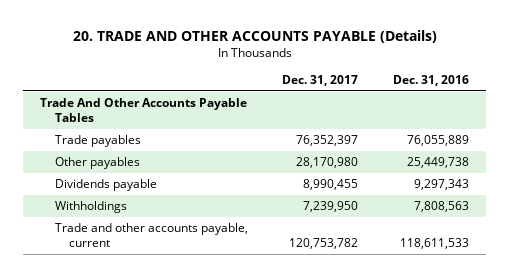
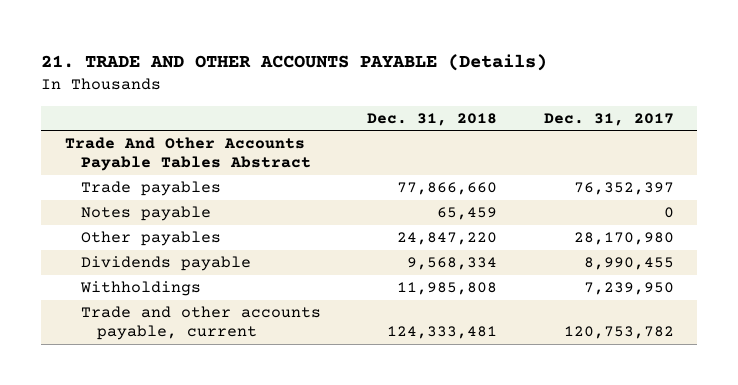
- 20. TRADE AND OTHER ACCOUNTS PAYABLE (Details)
+ 21. TRADE AND OTHER ACCOUNTS PAYABLE (Details)
- | Dec. 31, 2017 | Dec. 31, 2016
+ | Dec. 31, 2018 | Dec. 31, 2017
- Trade And Other Accounts Payable Tables
+ Trade And Other Accounts Payable Tables Abstract
+ Notes payable | 65,459 | 0

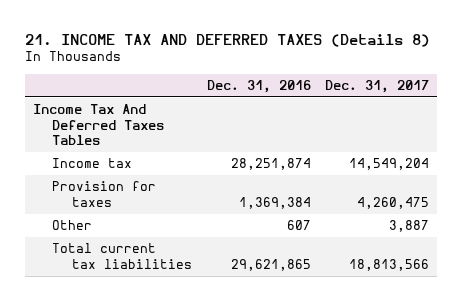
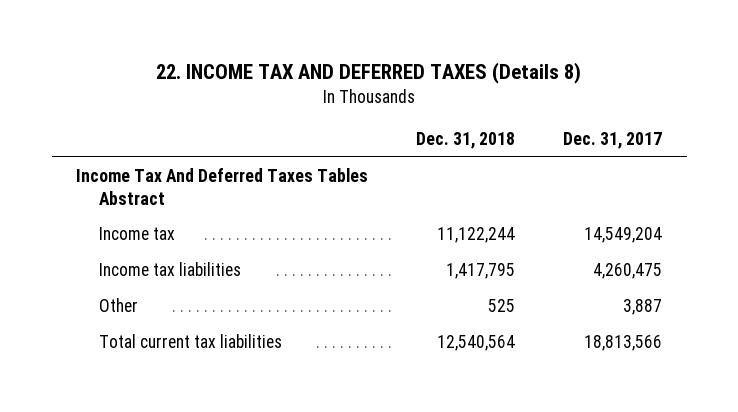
- 21. INCOME TAX AND DEFERRED TAXES (Details 8)
+ 22. INCOME TAX AND DEFERRED TAXES (Details 8)
- | Dec. 31, 2016 | Dec. 31, 2017
+ | Dec. 31, 2018 | Dec. 31, 2017
- Income Tax And Deferred Taxes Tables
+ Income Tax And Deferred Taxes Tables Abstract
- Provision for taxes | 1,369,384 | 4,260,475
+ Income tax liabilities | 1,417,795 | 4,260,475

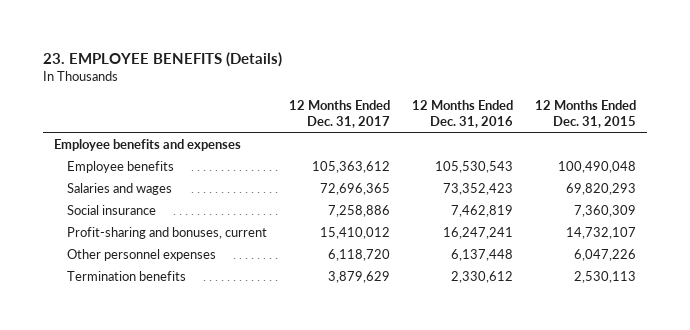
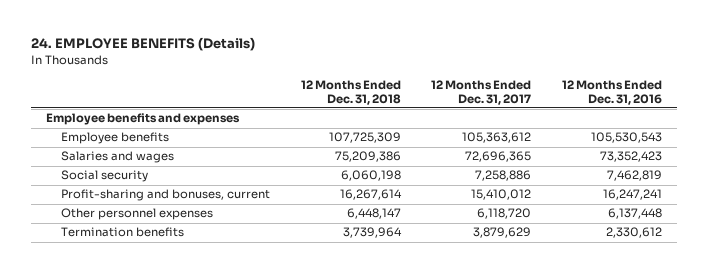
- 23. EMPLOYEE BENEFITS (Details)
+ 24. EMPLOYEE BENEFITS (Details)
- | 12 Months Ended Dec. 31, 2017 | 12 Months Ended Dec. 31, 2016 | 12 Months Ended Dec. 31, 2015
+ | 12 Months Ended Dec. 31, 2018 | 12 Months Ended Dec. 31, 2017 | 12 Months Ended Dec. 31, 2016
- Social insurance | 7,258,886 | 7,462,819 | 7,360,309
+ Social security | 6,060,198 | 7,258,886 | 7,462,819

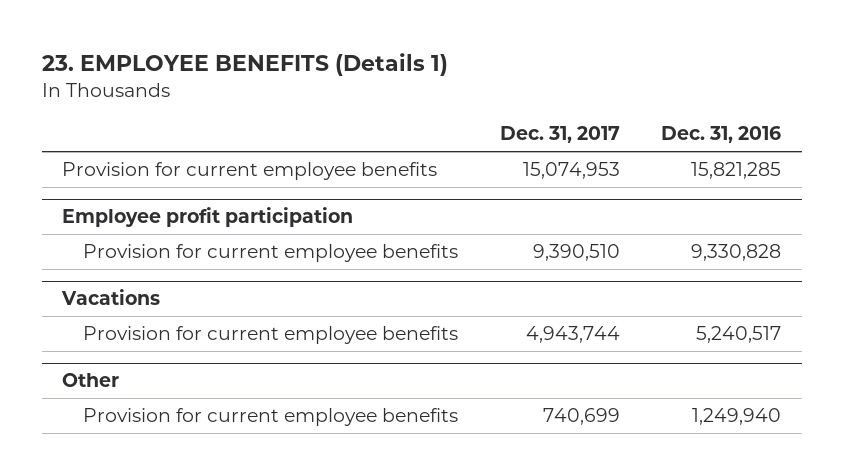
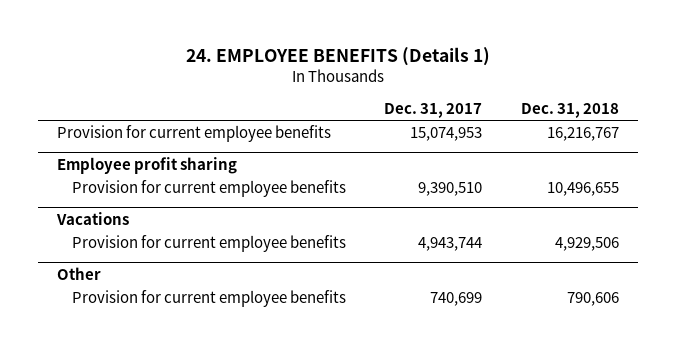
- 23. EMPLOYEE BENEFITS (Details 1)
+ 24. EMPLOYEE BENEFITS (Details 1)
- | Dec. 31, 2017 | Dec. 31, 2016
+ | Dec. 31, 2017 | Dec. 31, 2018
- Employee profit participation
+ Employee profit sharing

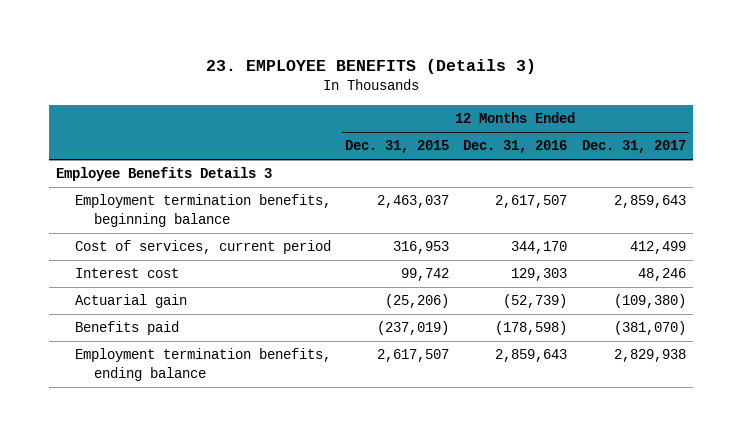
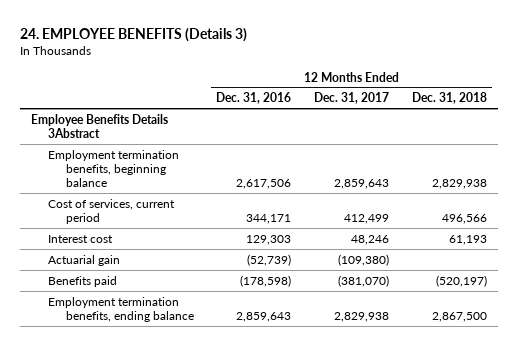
- 23. EMPLOYEE BENEFITS (Details 3)
+ 24. EMPLOYEE BENEFITS (Details 3)
- | 12 Months Ended Dec. 31, 2015 | 12 Months Ended Dec. 31, 2016 | 12 Months Ended Dec. 31, 2017
+ | 12 Months Ended Dec. 31, 2016 | 12 Months Ended Dec. 31, 2017 | 12 Months Ended Dec. 31, 2018
- Employee Benefits Details 3
- Employment termination benefits, beginning balance | 2,463,037 | 2,617,507 | 2,859,643
- Cost of services, current period | 316,953 | 344,170 | 412,499
+ Employee Benefits Details 3Abstract
+ Employment termination benefits, beginning balance | 2,617,506 | 2,859,643 | 2,829,938
+ Cost of services, current period | 344,171 | 412,499 | 496,566

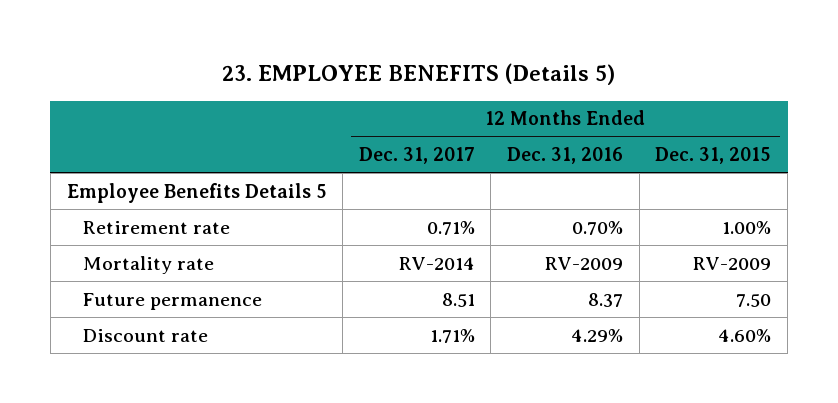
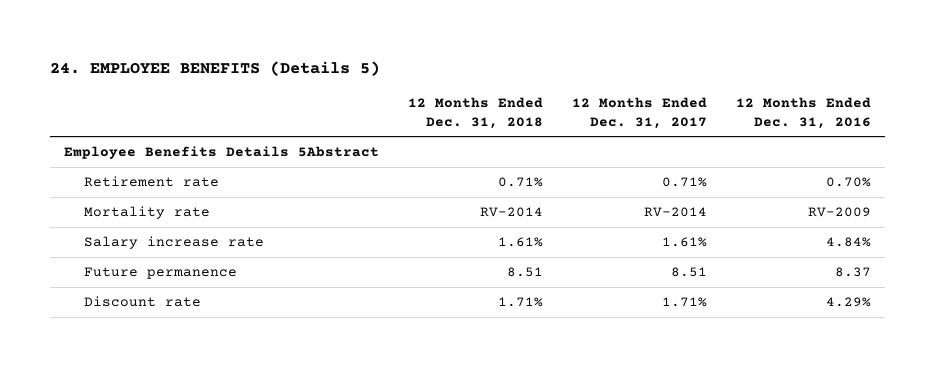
- 23. EMPLOYEE BENEFITS (Details 5)
+ 24. EMPLOYEE BENEFITS (Details 5)
- | 12 Months Ended Dec. 31, 2017 | 12 Months Ended Dec. 31, 2016 | 12 Months Ended Dec. 31, 2015
+ | 12 Months Ended Dec. 31, 2018 | 12 Months Ended Dec. 31, 2017 | 12 Months Ended Dec. 31, 2016
- Employee Benefits Details 5
+ Employee Benefits Details 5Abstract
+ Salary increase rate | 1.61% | 1.61% | 4.84%

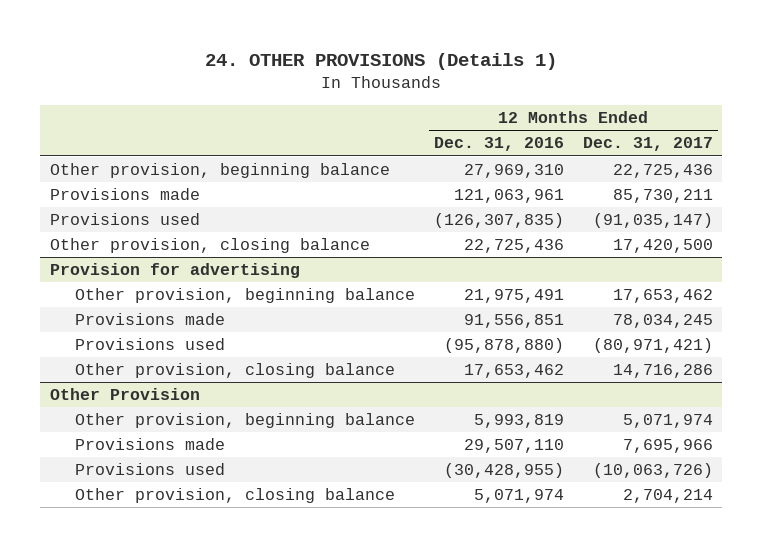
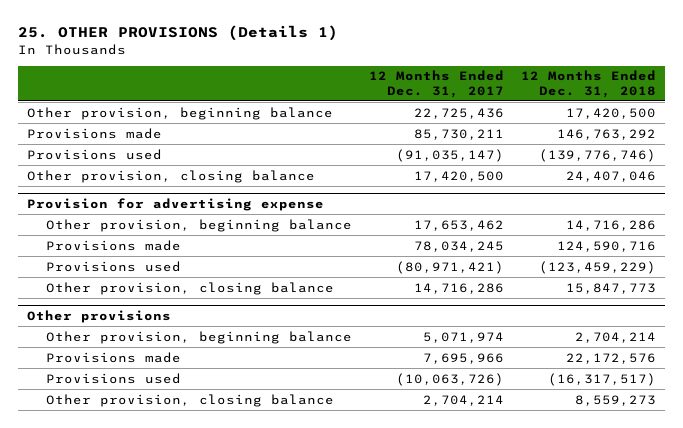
- 24. OTHER PROVISIONS (Details 1)
+ 25. OTHER PROVISIONS (Details 1)
- | 12 Months Ended Dec. 31, 2016 | 12 Months Ended Dec. 31, 2017
+ | 12 Months Ended Dec. 31, 2017 | 12 Months Ended Dec. 31, 2018
- Provision for advertising
+ Provision for advertising expense
- Other Provision
+ Other provisions

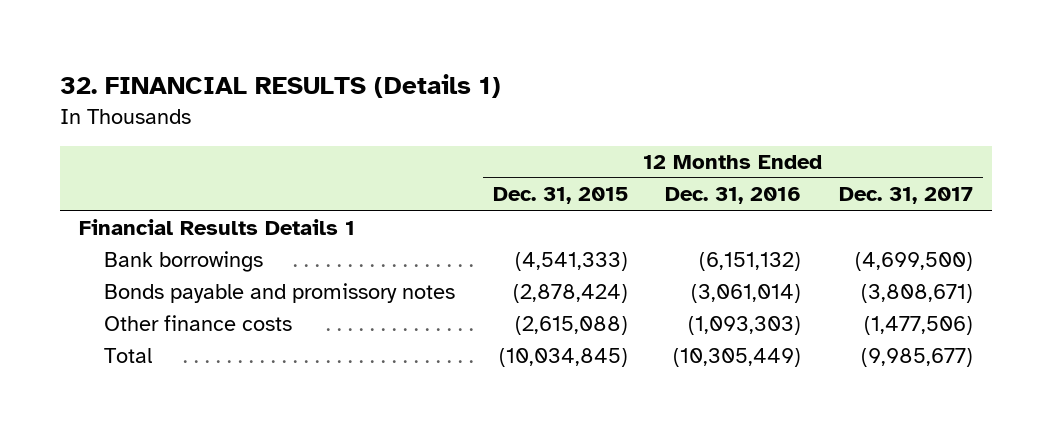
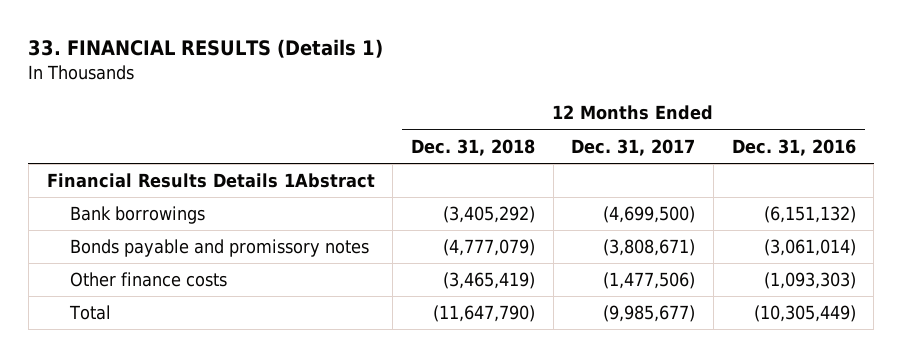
- 32. FINANCIAL RESULTS (Details 1)
+ 33. FINANCIAL RESULTS (Details 1)
- | 12 Months Ended Dec. 31, 2015 | 12 Months Ended Dec. 31, 2016 | 12 Months Ended Dec. 31, 2017
+ | 12 Months Ended Dec. 31, 2018 | 12 Months Ended Dec. 31, 2017 | 12 Months Ended Dec. 31, 2016
- Financial Results Details 1
+ Financial Results Details 1Abstract

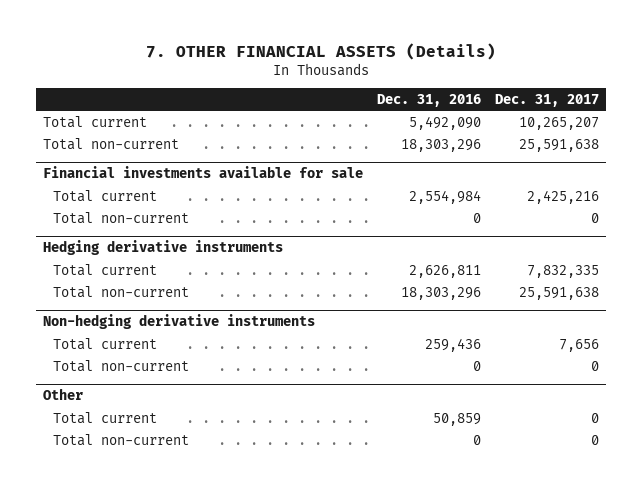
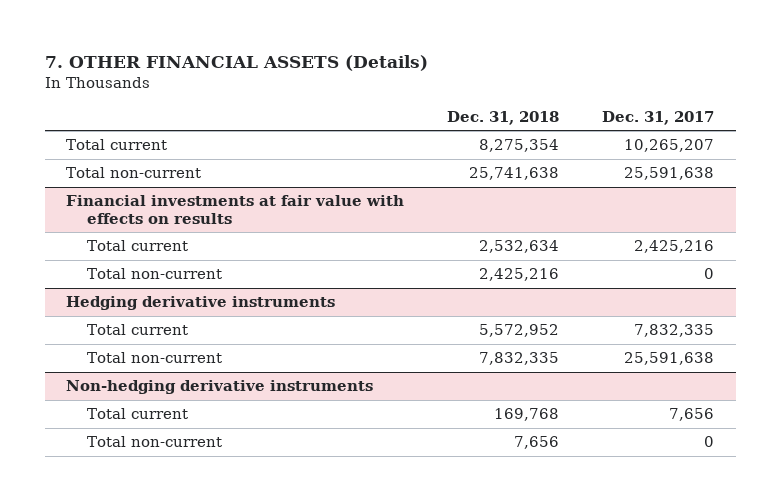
- | Dec. 31, 2016 | Dec. 31, 2017
+ | Dec. 31, 2018 | Dec. 31, 2017
- Financial investments available for sale
+ Financial investments at fair value with effects on results
- Other
- Total current | 50,859 | 0
- Total non-current | 0 | 0

